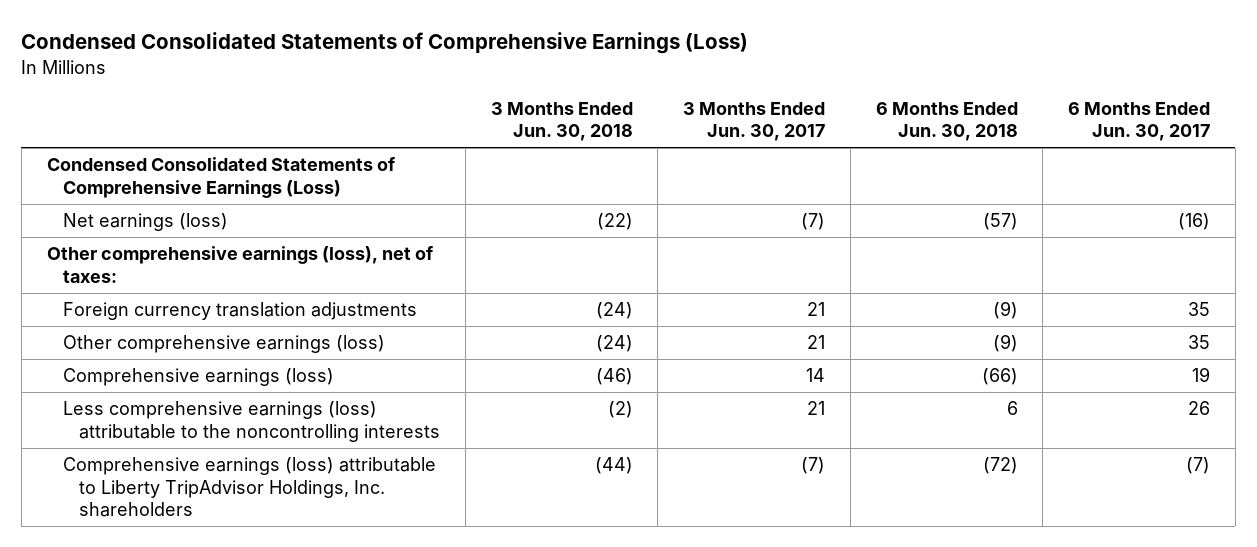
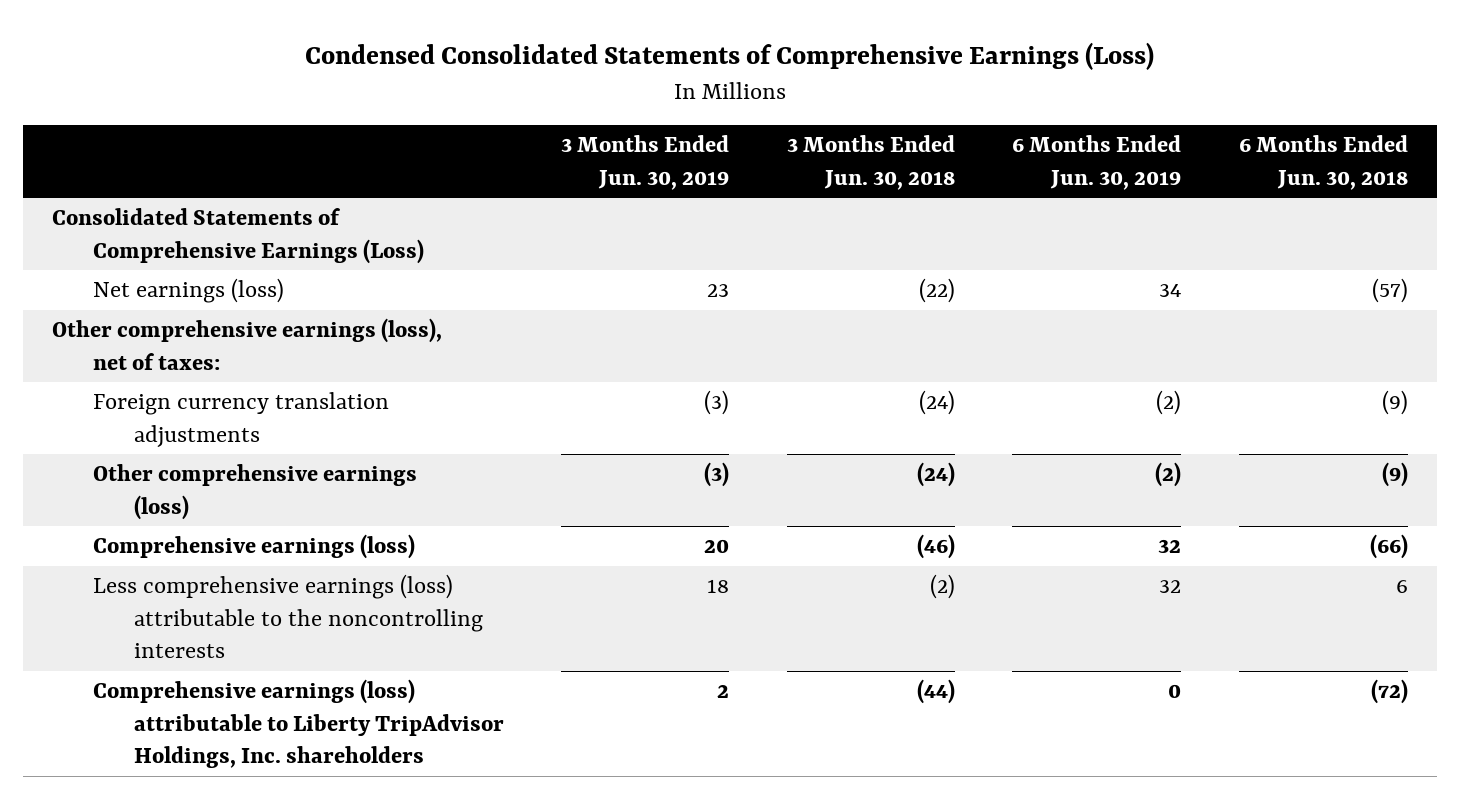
- | 3 Months Ended Jun. 30, 2018 | 3 Months Ended Jun. 30, 2017 | 6 Months Ended Jun. 30, 2018 | 6 Months Ended Jun. 30, 2017
+ | 3 Months Ended Jun. 30, 2019 | 3 Months Ended Jun. 30, 2018 | 6 Months Ended Jun. 30, 2019 | 6 Months Ended Jun. 30, 2018
- Condensed Consolidated Statements of Comprehensive Earnings (Loss)
+ Consolidated Statements of Comprehensive Earnings (Loss)

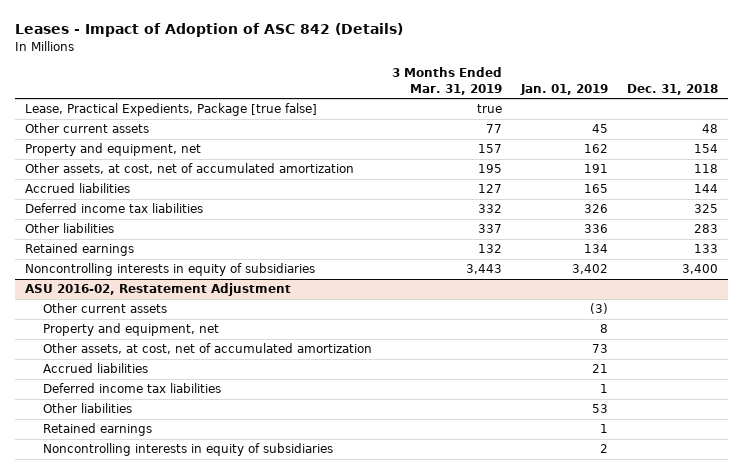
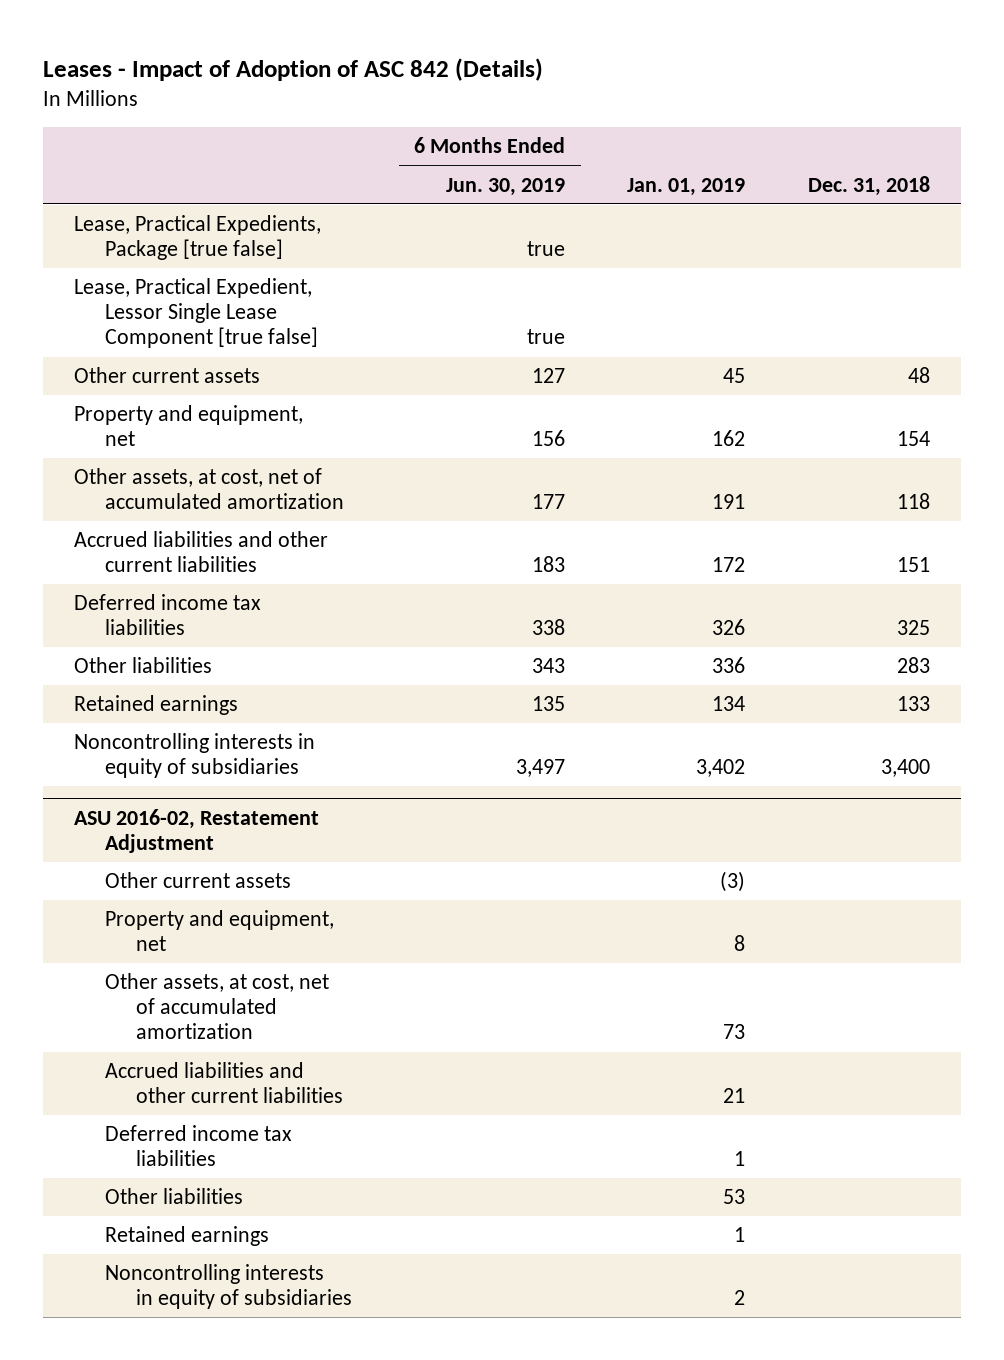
- | 3 Months Ended Mar. 31, 2019 | Jan. 01, 2019 | Dec. 31, 2018
+ | 6 Months Ended Jun. 30, 2019 | Jan. 01, 2019 | Dec. 31, 2018
+ Lease, Practical Expedient, Lessor Single Lease Component [true false] | true | |
- Accrued liabilities | 127 | 165 | 144
+ Accrued liabilities and other current liabilities | 183 | 172 | 151
@ ASU 2016-02, Restatement Adjustment
- Accrued liabilities | | 21 |
+ Accrued liabilities and other current liabilities | | 21 |

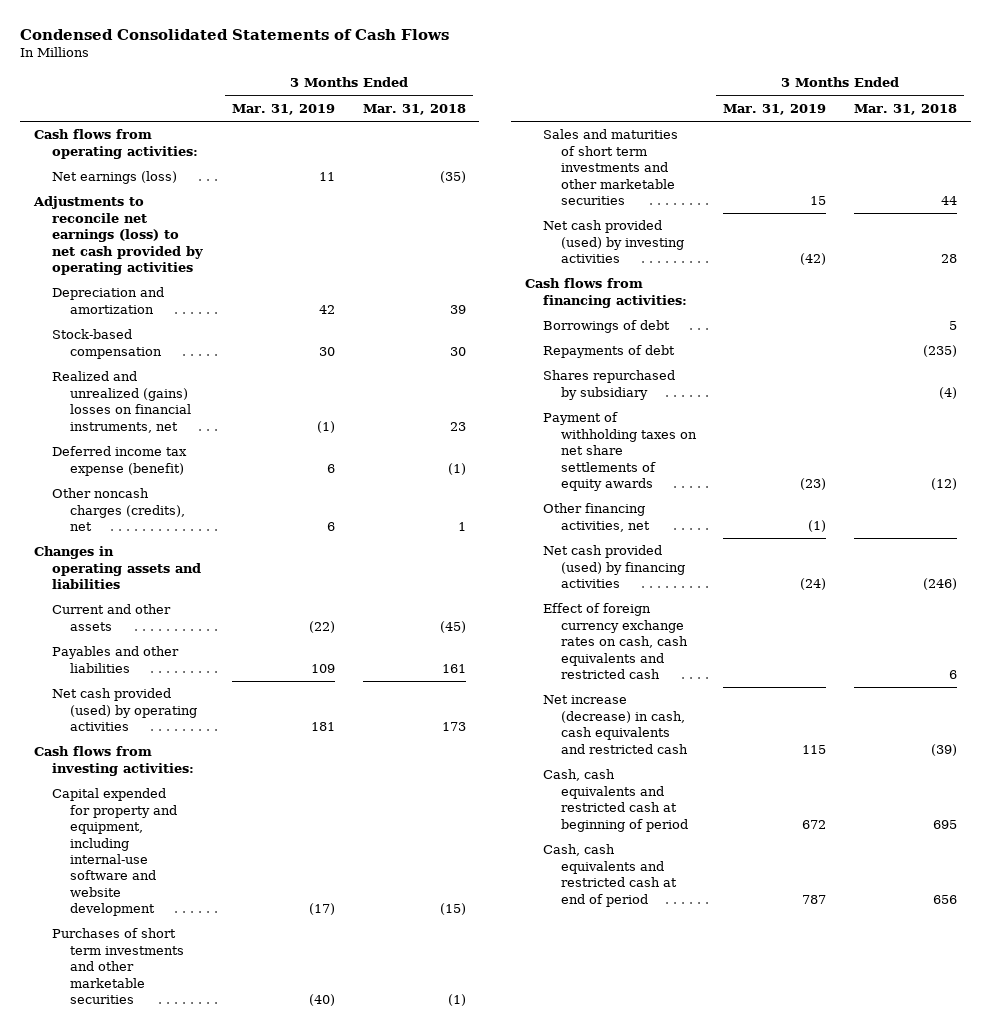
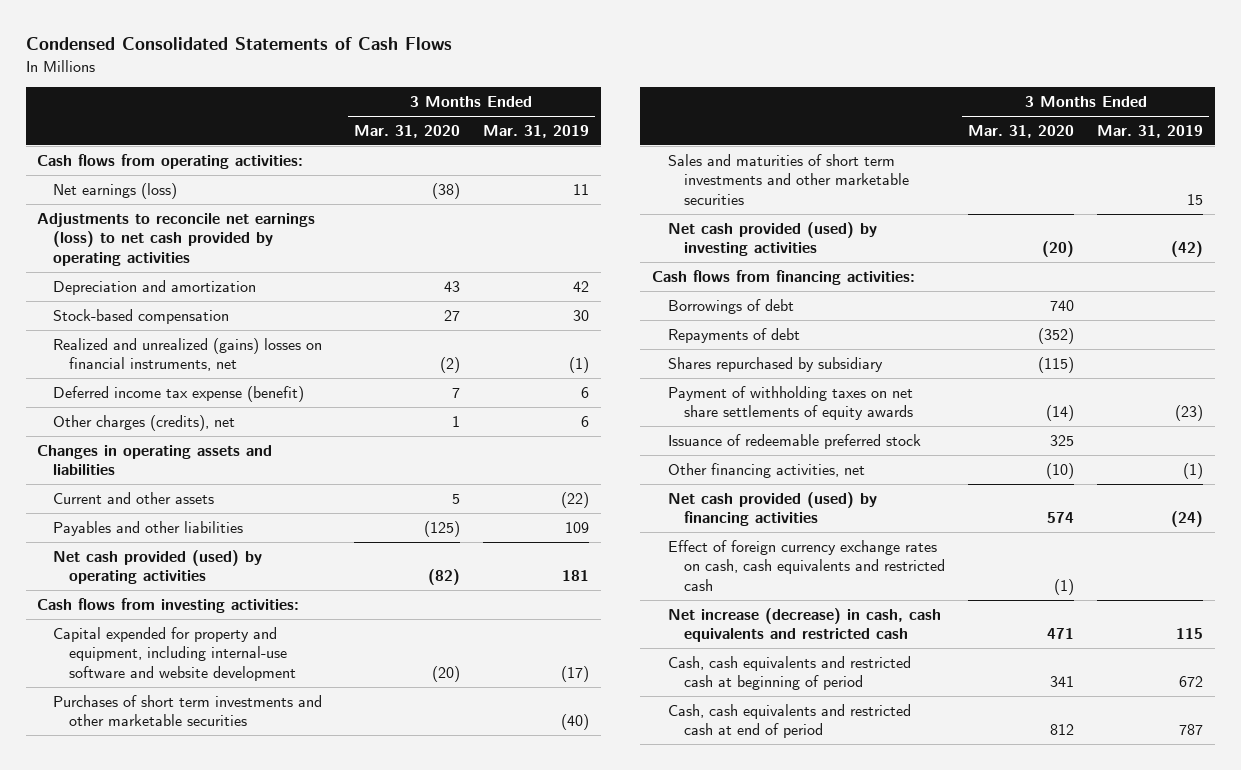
- | 3 Months Ended Mar. 31, 2019 | 3 Months Ended Mar. 31, 2018
+ | 3 Months Ended Mar. 31, 2020 | 3 Months Ended Mar. 31, 2019
- Other noncash charges (credits), net | 6 | 1
+ Other charges (credits), net | 1 | 6
+ Issuance of redeemable preferred stock | 325 |

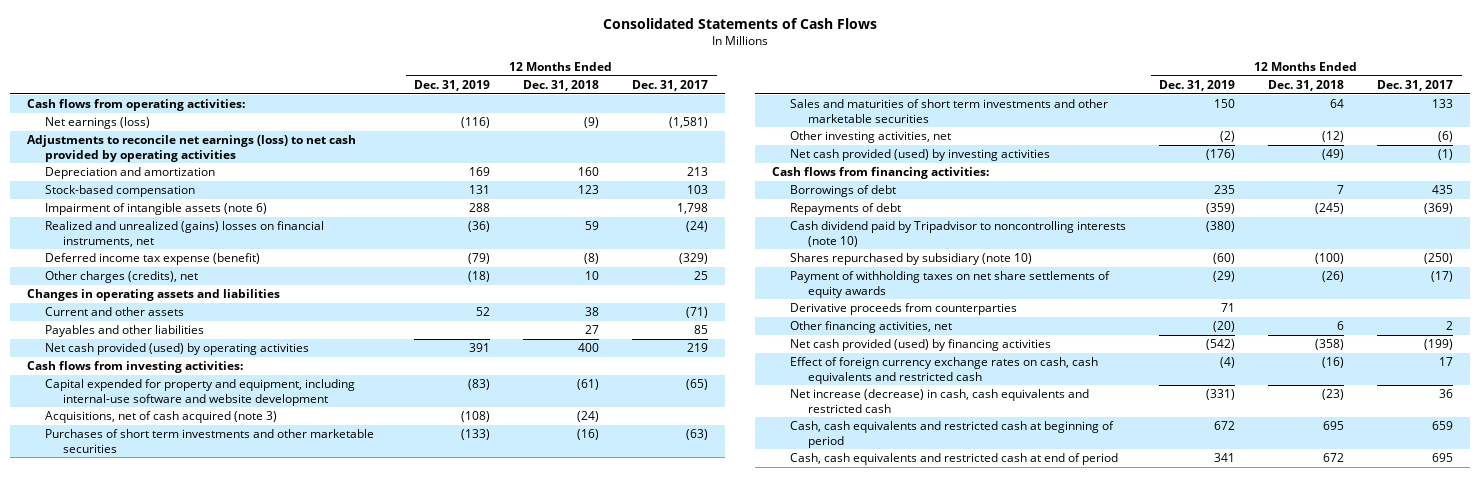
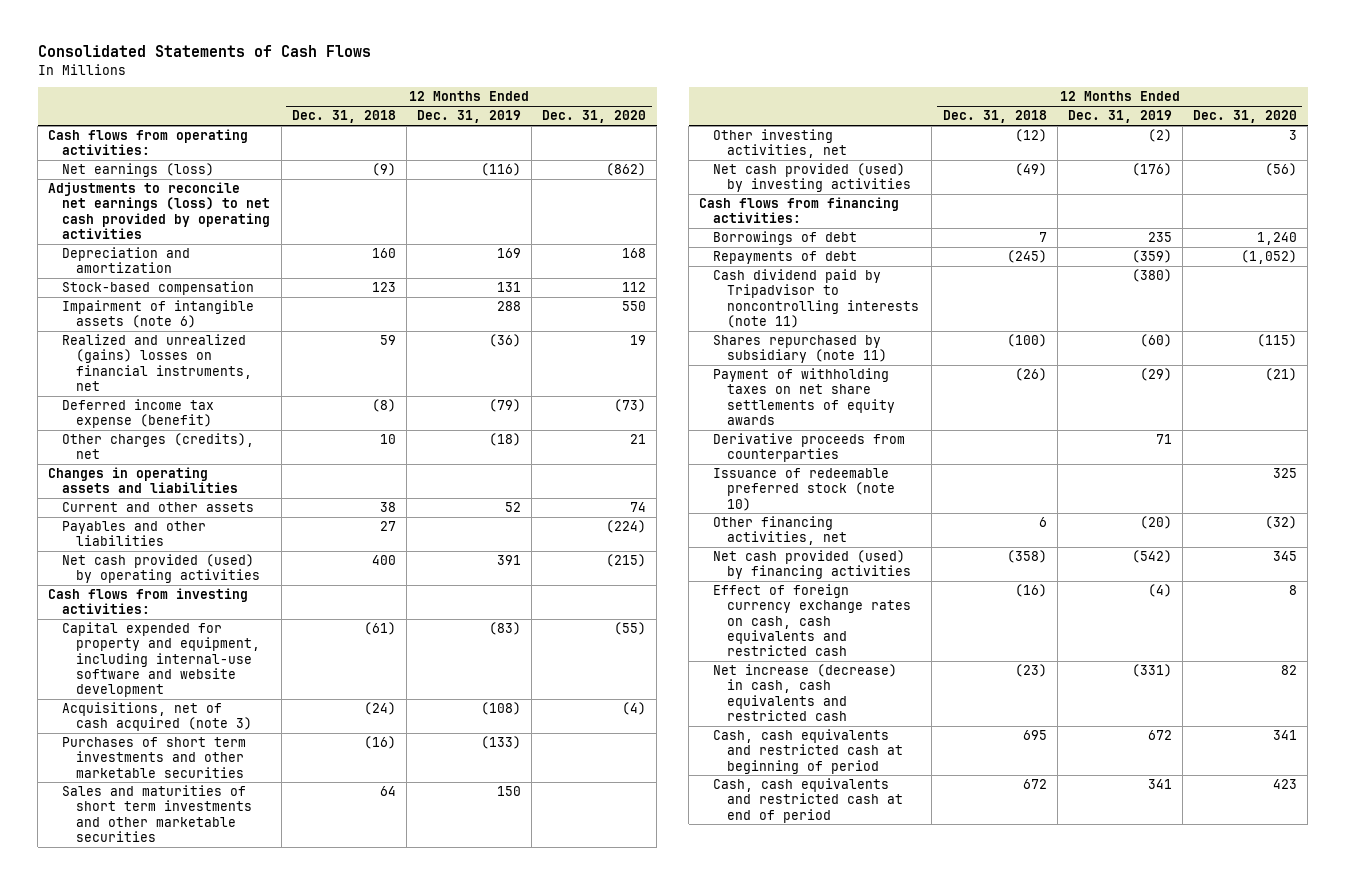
- | 12 Months Ended Dec. 31, 2019 | 12 Months Ended Dec. 31, 2018 | 12 Months Ended Dec. 31, 2017
+ | 12 Months Ended Dec. 31, 2018 | 12 Months Ended Dec. 31, 2019 | 12 Months Ended Dec. 31, 2020
- Cash dividend paid by Tripadvisor to noncontrolling interests (note 10) | (380) | |
- Shares repurchased by subsidiary (note 10) | (60) | (100) | (250)
+ Cash dividend paid by Tripadvisor to noncontrolling interests (note 11) | | (380) |
+ Shares repurchased by subsidiary (note 11) | (100) | (60) | (115)
+ Issuance of redeemable preferred stock (note 10) | | | 325

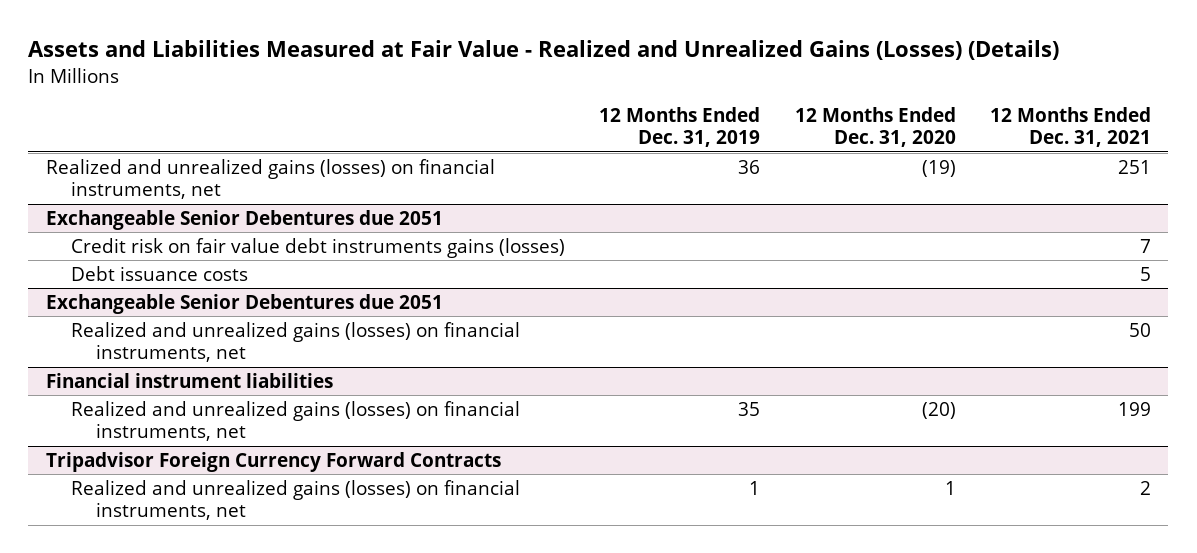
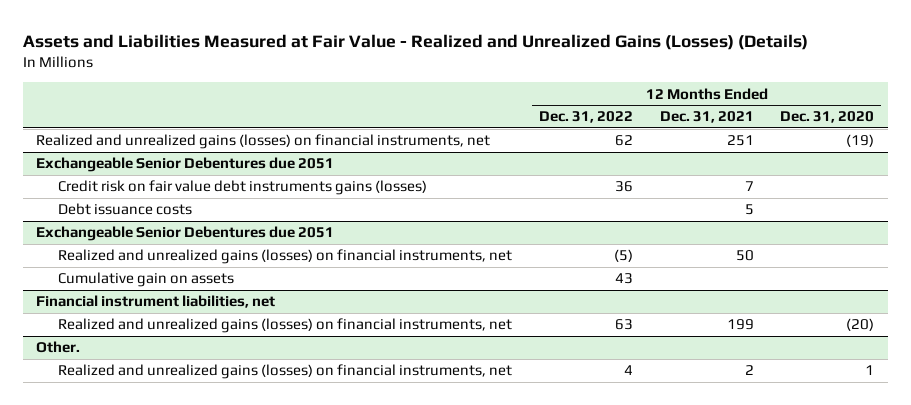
- | 12 Months Ended Dec. 31, 2019 | 12 Months Ended Dec. 31, 2020 | 12 Months Ended Dec. 31, 2021
+ | 12 Months Ended Dec. 31, 2022 | 12 Months Ended Dec. 31, 2021 | 12 Months Ended Dec. 31, 2020
- Financial instrument liabilities
@ Exchangeable Senior Debentures due 2051
+ Cumulative gain on assets | 43 | |
+ Financial instrument liabilities, net
- Tripadvisor Foreign Currency Forward Contracts
+ Other.

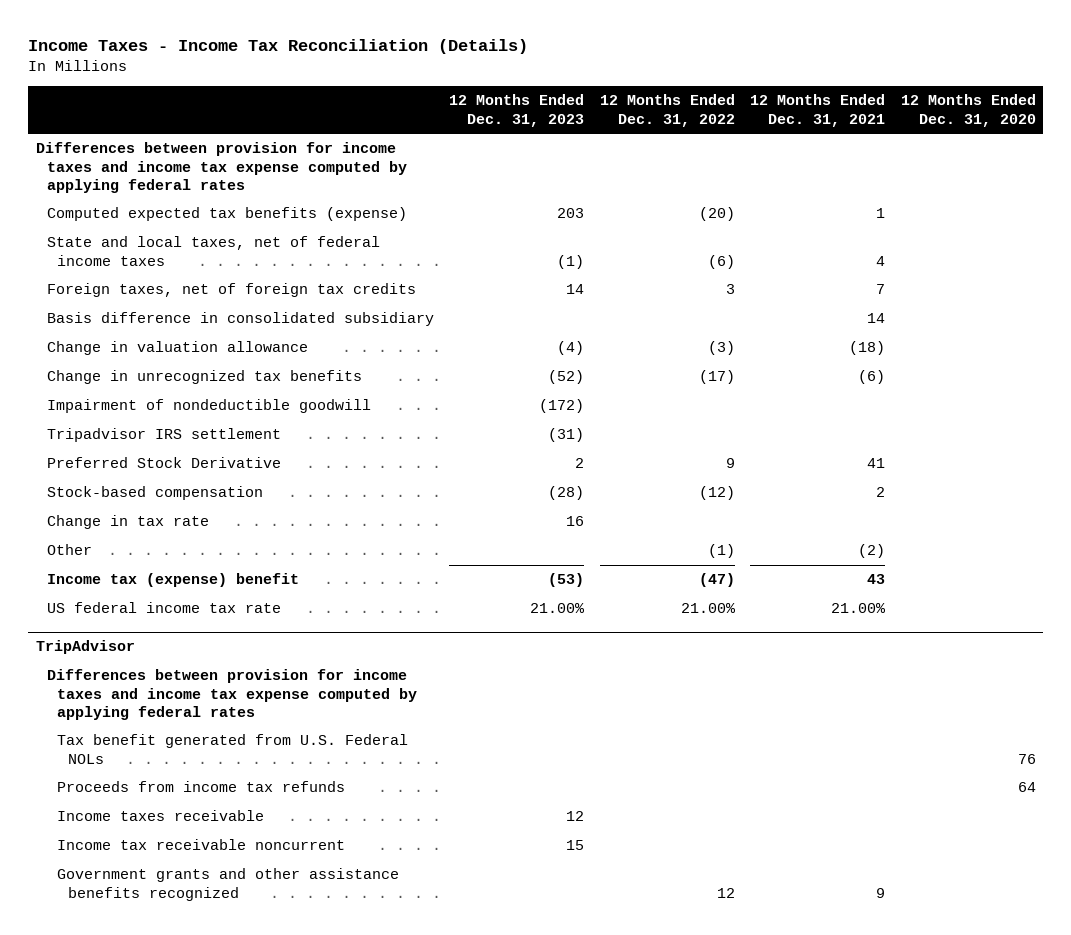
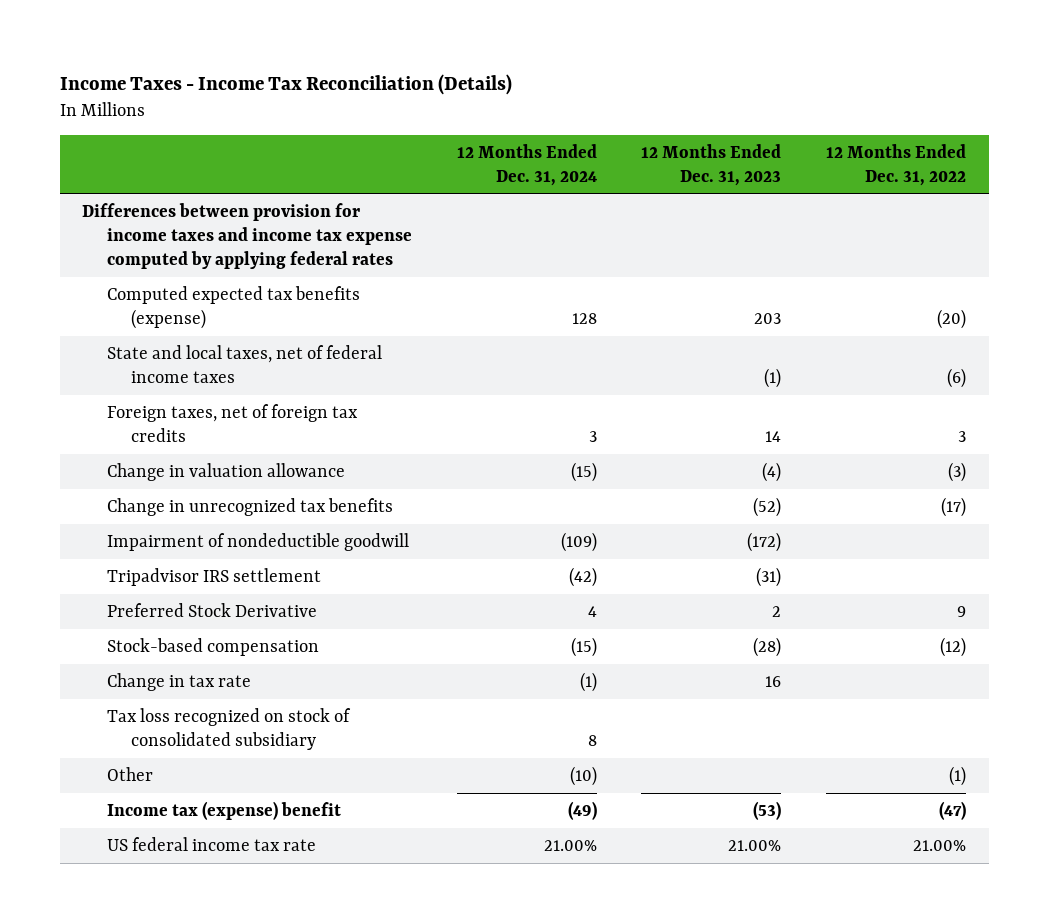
- | 12 Months Ended Dec. 31, 2023 | 12 Months Ended Dec. 31, 2022 | 12 Months Ended Dec. 31, 2021 | 12 Months Ended Dec. 31, 2020
+ | 12 Months Ended Dec. 31, 2024 | 12 Months Ended Dec. 31, 2023 | 12 Months Ended Dec. 31, 2022
- Basis difference in consolidated subsidiary | | | 14 |
+ Tax loss recognized on stock of consolidated subsidiary | 8 | |
- TripAdvisor
- Differences between provision for income taxes and income tax expense computed by applying federal rates
- Tax benefit generated from U.S. Federal NOLs | | | | 76
- Proceeds from income tax refunds | | | | 64
- Income taxes receivable | 12 | | |
- Income tax receivable noncurrent | 15 | | |
- Government grants and other assistance benefits recognized | | 12 | 9 |

